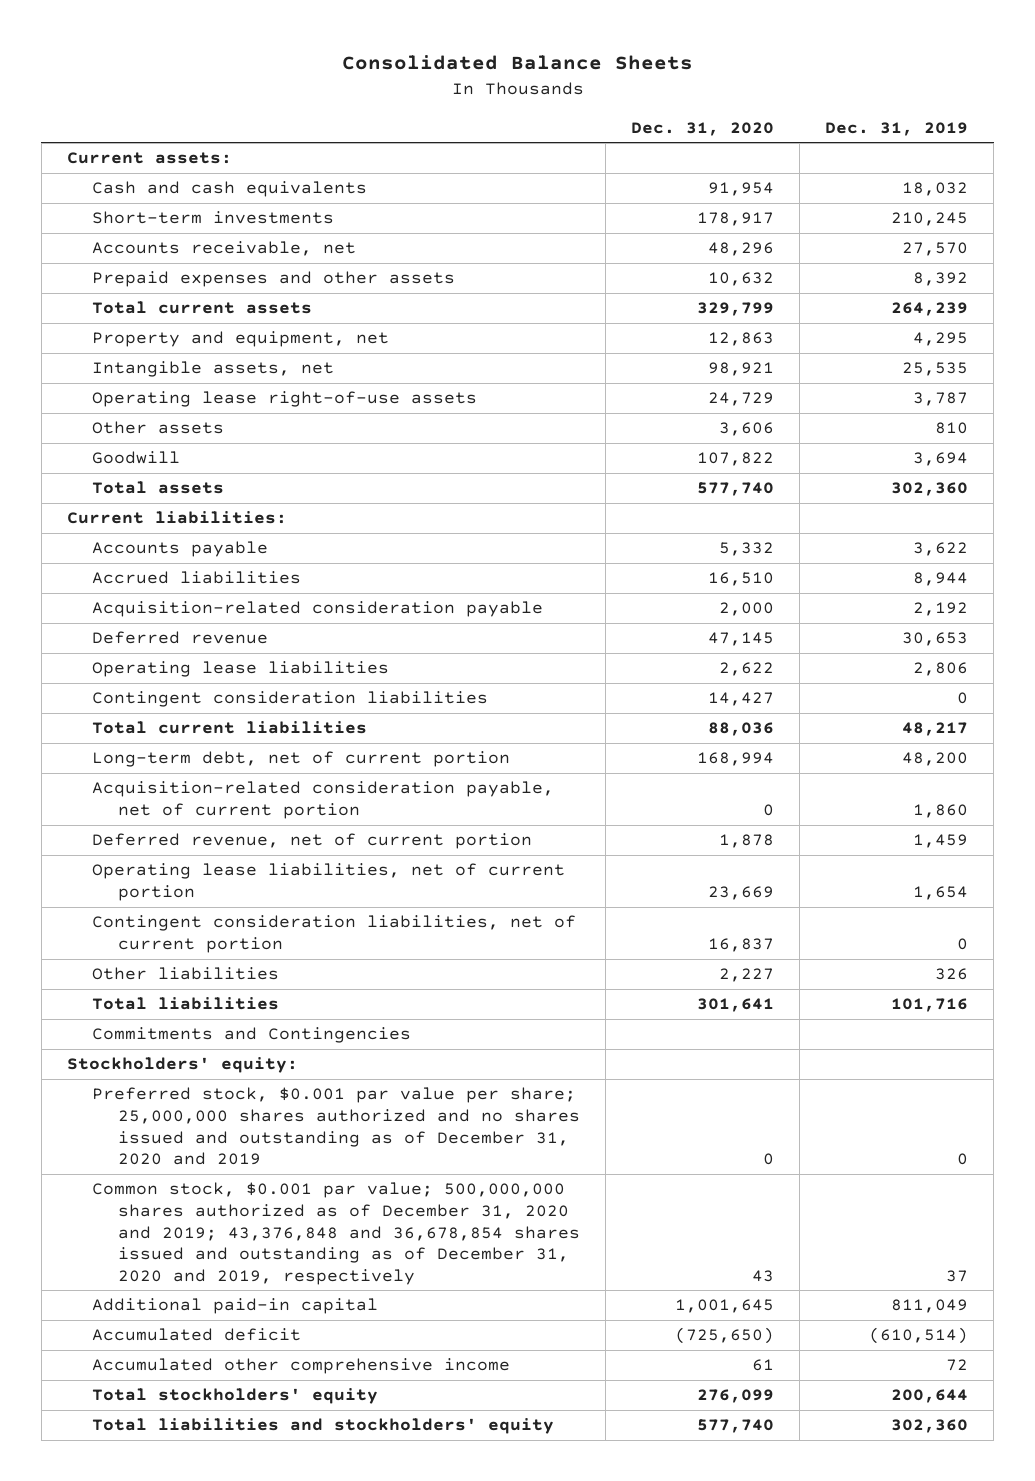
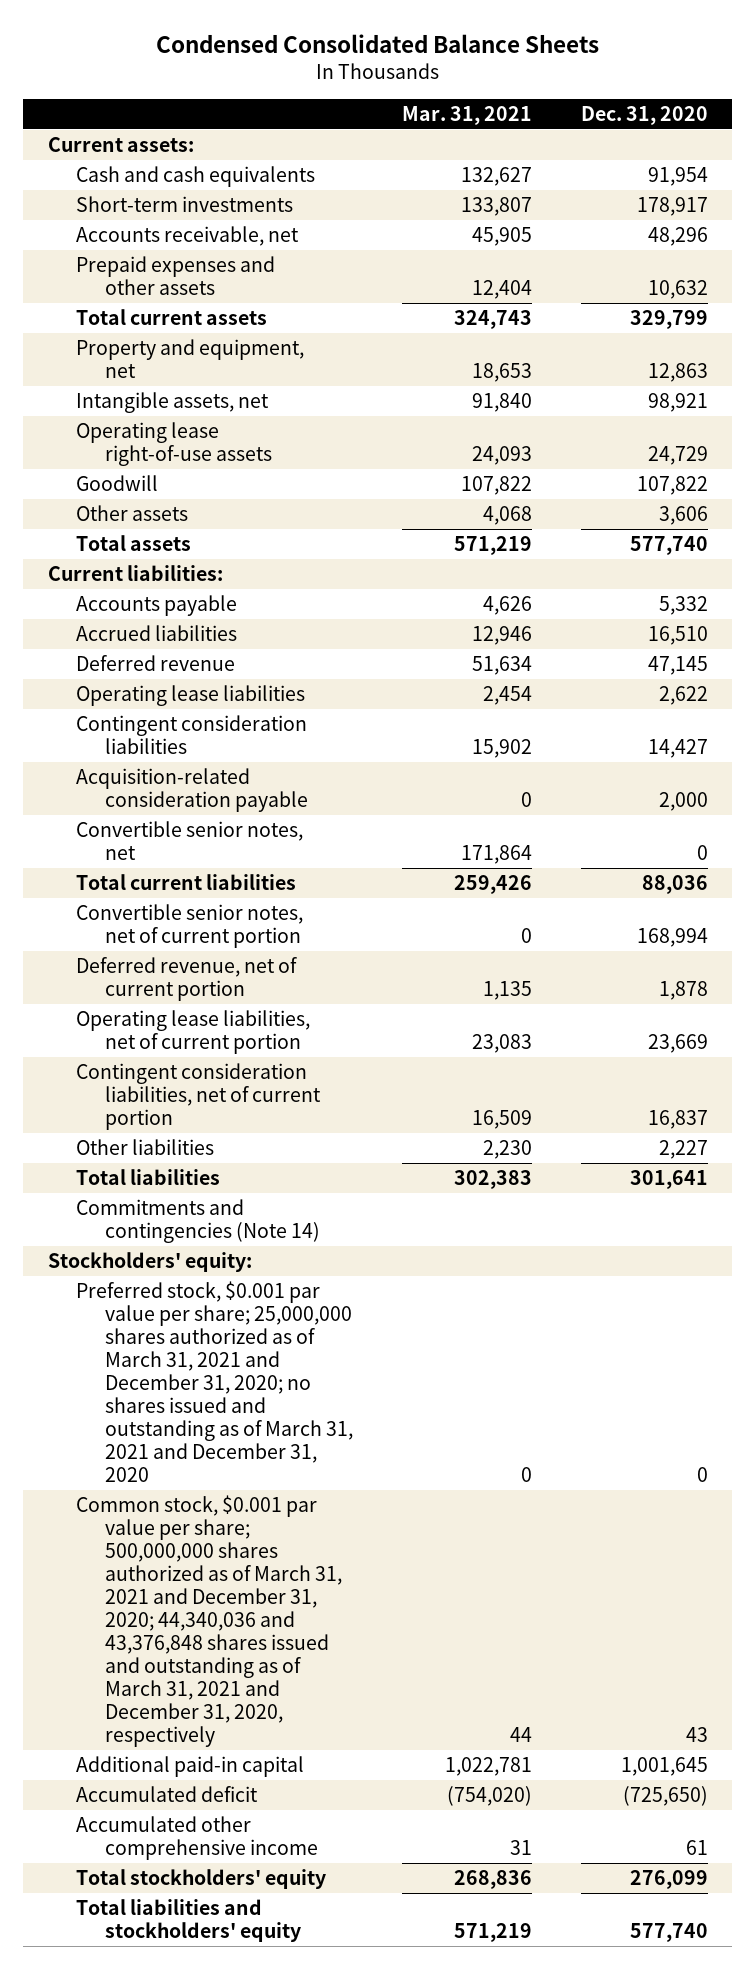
- Consolidated Balance Sheets
+ Condensed Consolidated Balance Sheets
- | Dec. 31, 2020 | Dec. 31, 2019
+ | Mar. 31, 2021 | Dec. 31, 2020
moved down: Other assets | 4,068 | 3,606
moved down: Acquisition-related consideration payable | 0 | 2,000
+ Convertible senior notes, net | 171,864 | 0
- Long-term debt, net of current portion | 168,994 | 48,200
- Acquisition-related consideration payable, net of current portion | 0 | 1,860
+ Convertible senior notes, net of current portion | 0 | 168,994
- Commitments and Contingencies
+ Commitments and contingencies (Note 14)
- Preferred stock, $0.001 par value per share; 25,000,000 shares authorized and no shares issued and outstanding as of December 31, 2020 and 2019 | 0 | 0
- Common stock, $0.001 par value; 500,000,000 shares authorized as of December 31, 2020 and 2019; 43,376,848 and 36,678,854 shares issued and outstanding as of December 31, 2020 and 2019, respectively | 43 | 37
+ Preferred stock, $0.001 par value per share; 25,000,000 shares authorized as of March 31, 2021 and December 31, 2020; no shares issued and outstanding as of March 31, 2021 and December 31, 2020 | 0 | 0
+ Common stock, $0.001 par value per share; 500,000,000 shares authorized as of March 31, 2021 and December 31, 2020; 44,340,036 and 43,376,848 shares issued and outstanding as of March 31, 2021 and December 31, 2020, respectively | 44 | 43

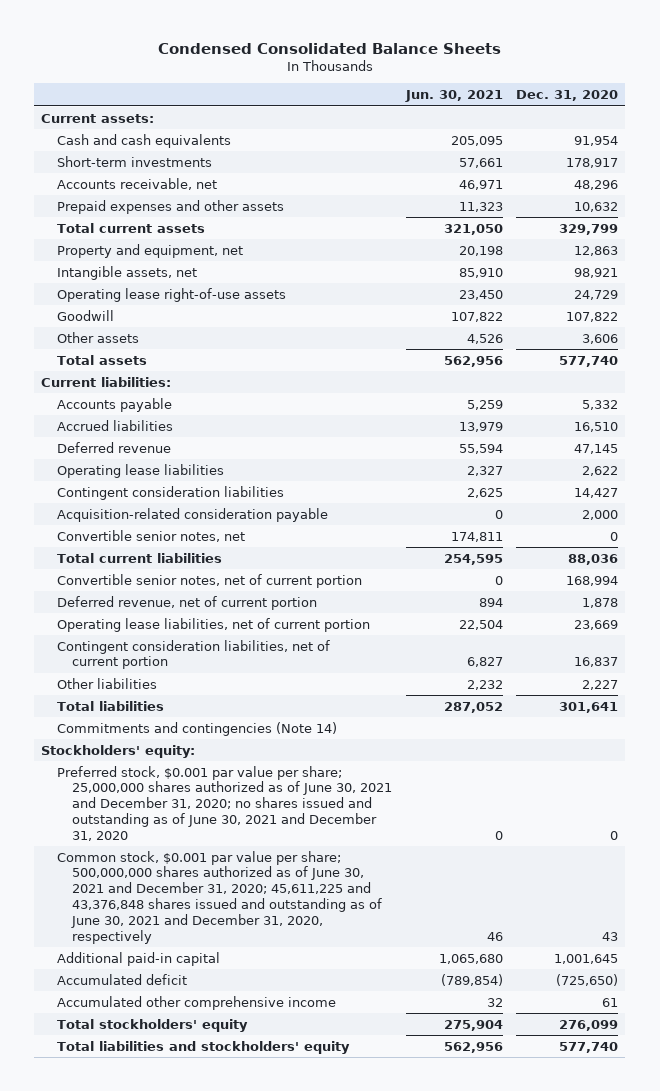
- | Mar. 31, 2021 | Dec. 31, 2020
+ | Jun. 30, 2021 | Dec. 31, 2020
- Preferred stock, $0.001 par value per share; 25,000,000 shares authorized as of March 31, 2021 and December 31, 2020; no shares issued and outstanding as of March 31, 2021 and December 31, 2020 | 0 | 0
- Common stock, $0.001 par value per share; 500,000,000 shares authorized as of March 31, 2021 and December 31, 2020; 44,340,036 and 43,376,848 shares issued and outstanding as of March 31, 2021 and December 31, 2020, respectively | 44 | 43
+ Preferred stock, $0.001 par value per share; 25,000,000 shares authorized as of June 30, 2021 and December 31, 2020; no shares issued and outstanding as of June 30, 2021 and December 31, 2020 | 0 | 0
+ Common stock, $0.001 par value per share; 500,000,000 shares authorized as of June 30, 2021 and December 31, 2020; 45,611,225 and 43,376,848 shares issued and outstanding as of June 30, 2021 and December 31, 2020, respectively | 46 | 43

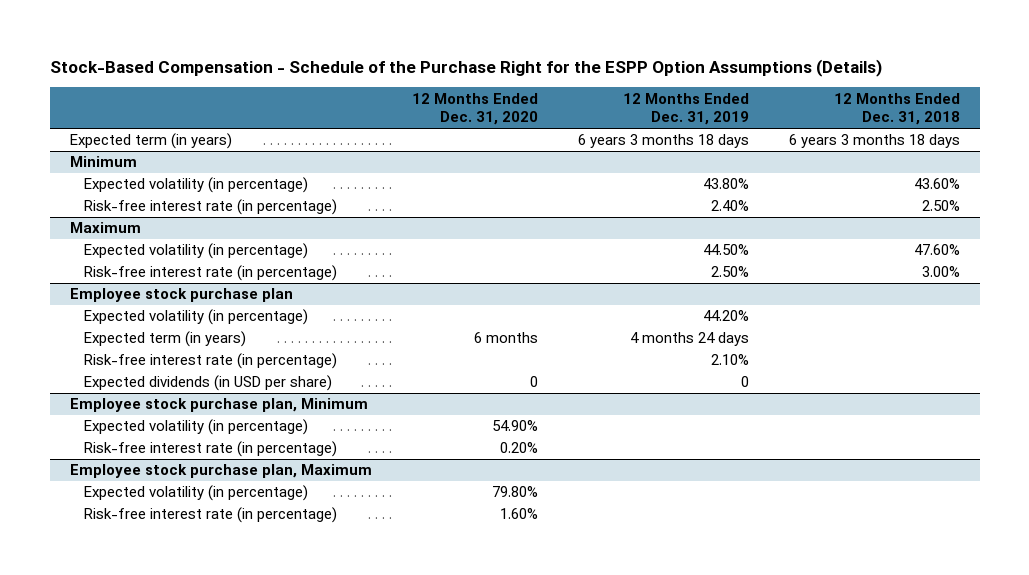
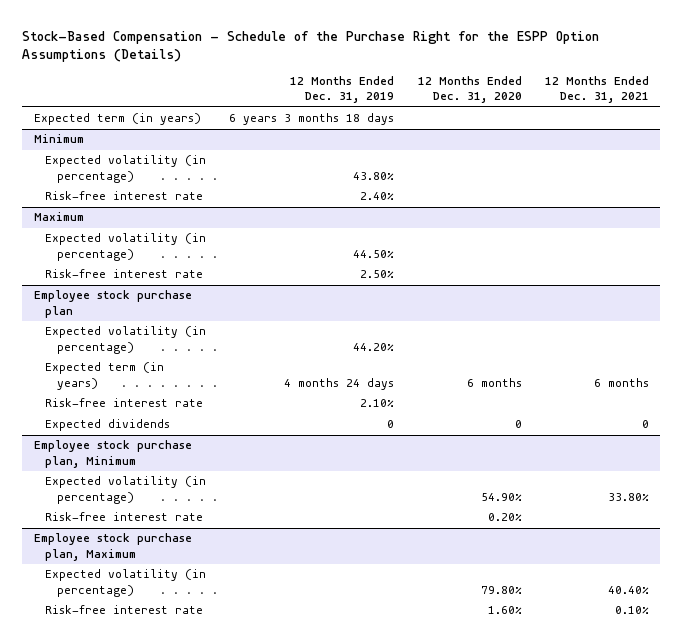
- | 12 Months Ended Dec. 31, 2020 | 12 Months Ended Dec. 31, 2019 | 12 Months Ended Dec. 31, 2018
+ | 12 Months Ended Dec. 31, 2019 | 12 Months Ended Dec. 31, 2020 | 12 Months Ended Dec. 31, 2021
@ Minimum
- Risk-free interest rate (in percentage) | | 2.40% | 2.50%
+ Risk-free interest rate | 2.40% | |
@ Maximum
- Risk-free interest rate (in percentage) | | 2.50% | 3.00%
+ Risk-free interest rate | 2.50% | |
@ Employee stock purchase plan
- Risk-free interest rate (in percentage) | | 2.10% |
- Expected dividends (in USD per share) | 0 | 0 |
+ Risk-free interest rate | 2.10% | |
+ Expected dividends | 0 | 0 | 0
@ Employee stock purchase plan, Minimum
- Risk-free interest rate (in percentage) | 0.20% | |
+ Risk-free interest rate | | 0.20% |
@ Employee stock purchase plan, Maximum
- Risk-free interest rate (in percentage) | 1.60% | |
+ Risk-free interest rate | | 1.60% | 0.10%

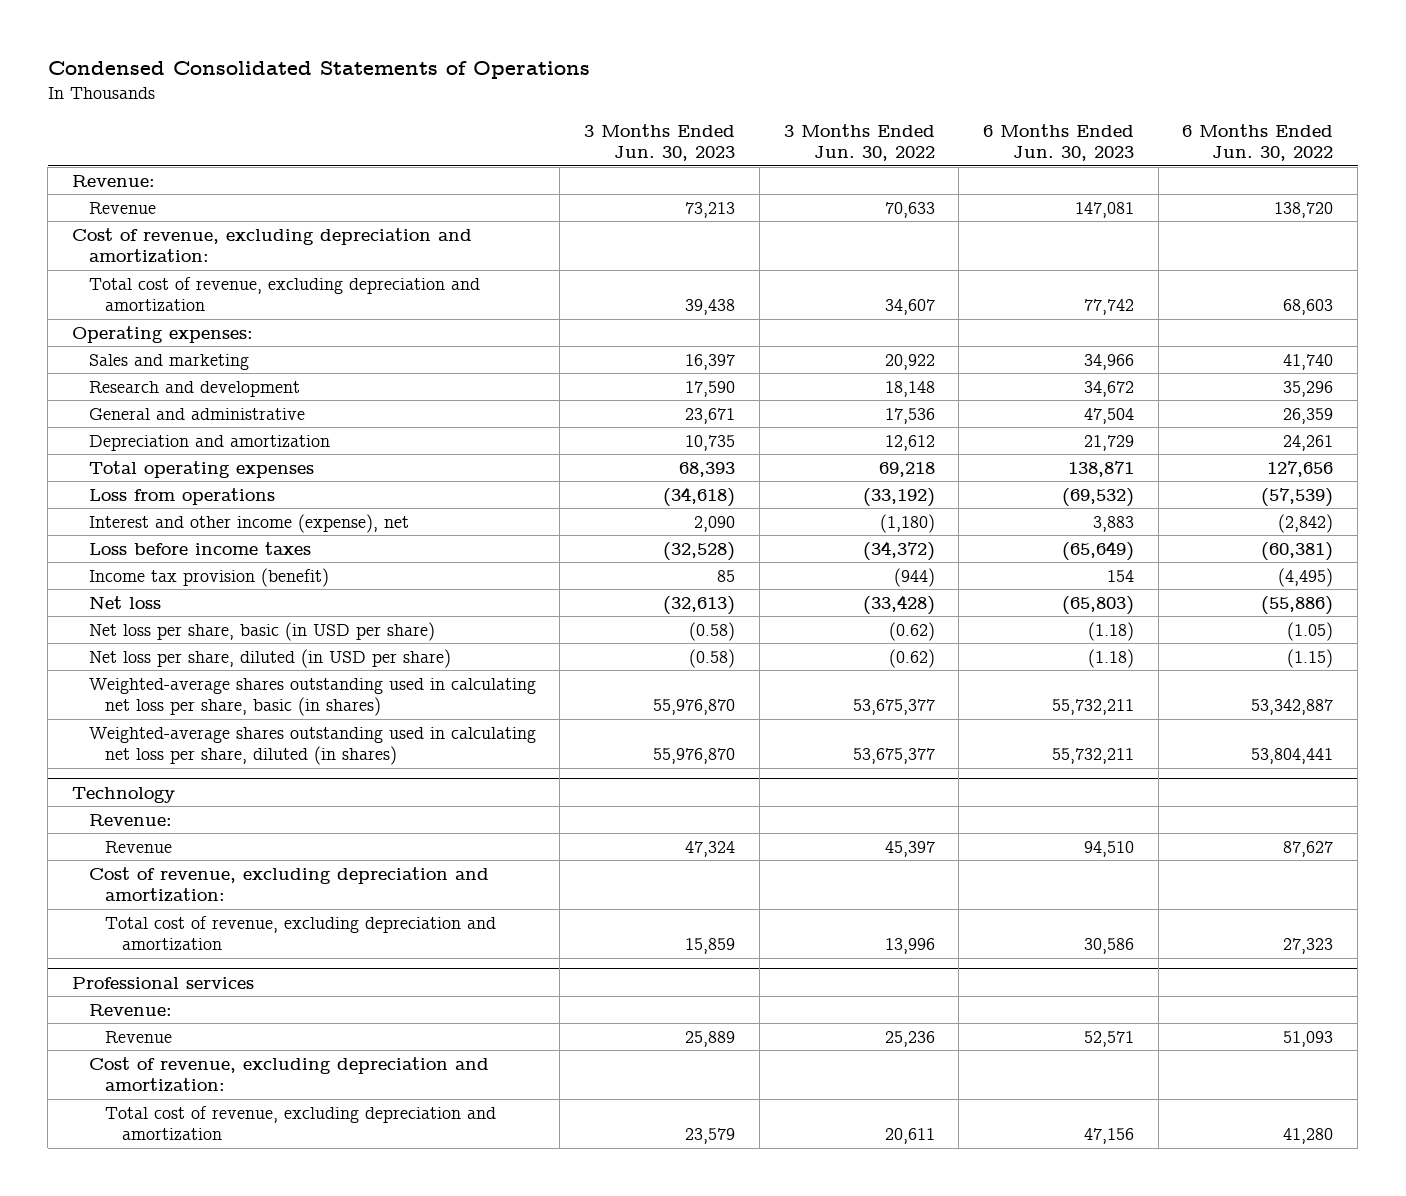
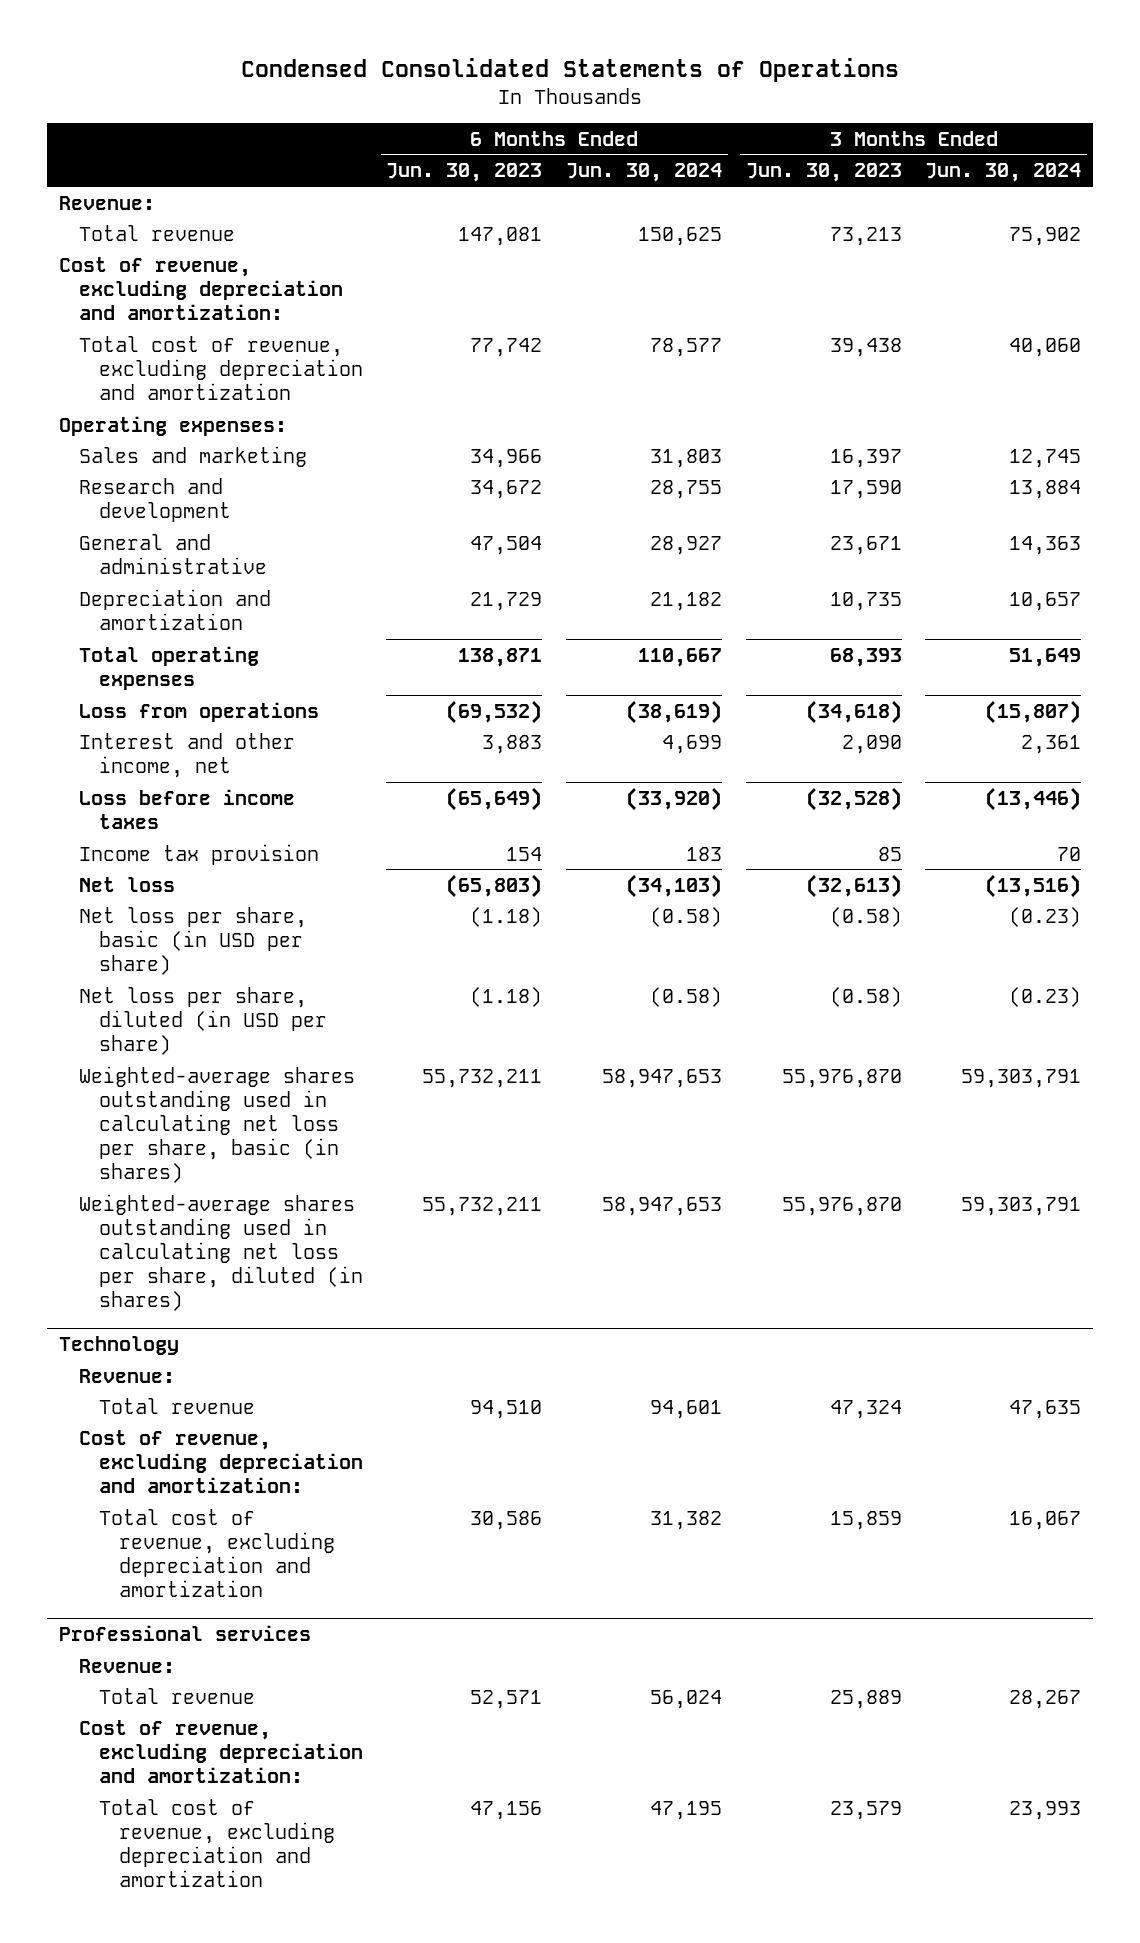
- | 3 Months Ended Jun. 30, 2023 | 3 Months Ended Jun. 30, 2022 | 6 Months Ended Jun. 30, 2023 | 6 Months Ended Jun. 30, 2022
+ | 6 Months Ended Jun. 30, 2023 | 6 Months Ended Jun. 30, 2024 | 3 Months Ended Jun. 30, 2023 | 3 Months Ended Jun. 30, 2024
- Revenue | 73,213 | 70,633 | 147,081 | 138,720
+ Total revenue | 147,081 | 150,625 | 73,213 | 75,902
- Interest and other income (expense), net | 2,090 | (1,180) | 3,883 | (2,842)
+ Interest and other income, net | 3,883 | 4,699 | 2,090 | 2,361
- Income tax provision (benefit) | 85 | (944) | 154 | (4,495)
+ Income tax provision | 154 | 183 | 85 | 70
@ Technology
- Revenue | 47,324 | 45,397 | 94,510 | 87,627
+ Total revenue | 94,510 | 94,601 | 47,324 | 47,635
@ Professional services
- Revenue | 25,889 | 25,236 | 52,571 | 51,093
+ Total revenue | 52,571 | 56,024 | 25,889 | 28,267

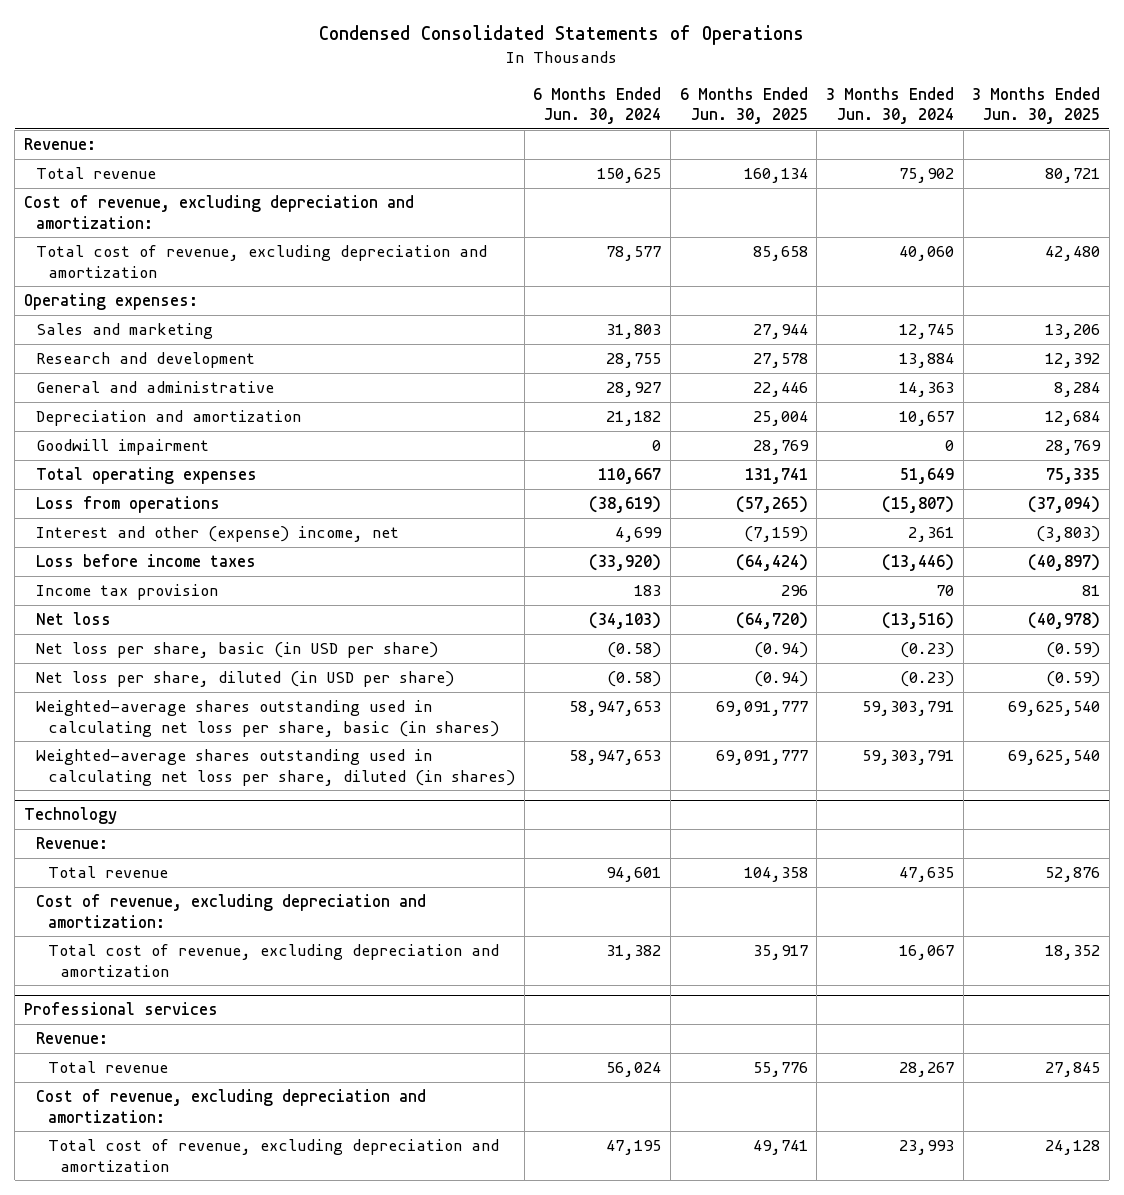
- | 6 Months Ended Jun. 30, 2023 | 6 Months Ended Jun. 30, 2024 | 3 Months Ended Jun. 30, 2023 | 3 Months Ended Jun. 30, 2024
+ | 6 Months Ended Jun. 30, 2024 | 6 Months Ended Jun. 30, 2025 | 3 Months Ended Jun. 30, 2024 | 3 Months Ended Jun. 30, 2025
+ Goodwill impairment | 0 | 28,769 | 0 | 28,769
- Interest and other income, net | 3,883 | 4,699 | 2,090 | 2,361
+ Interest and other (expense) income, net | 4,699 | (7,159) | 2,361 | (3,803)

